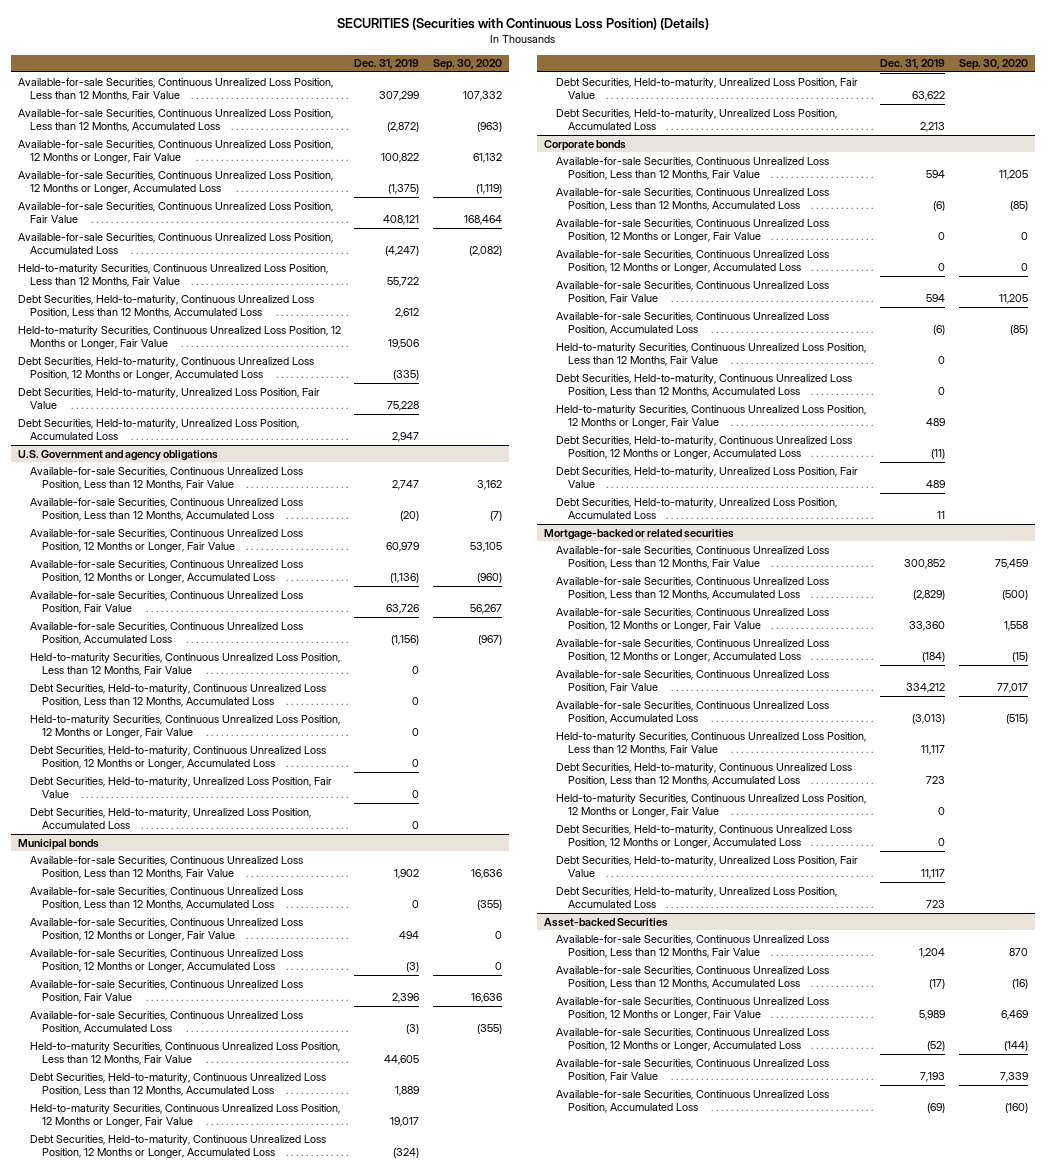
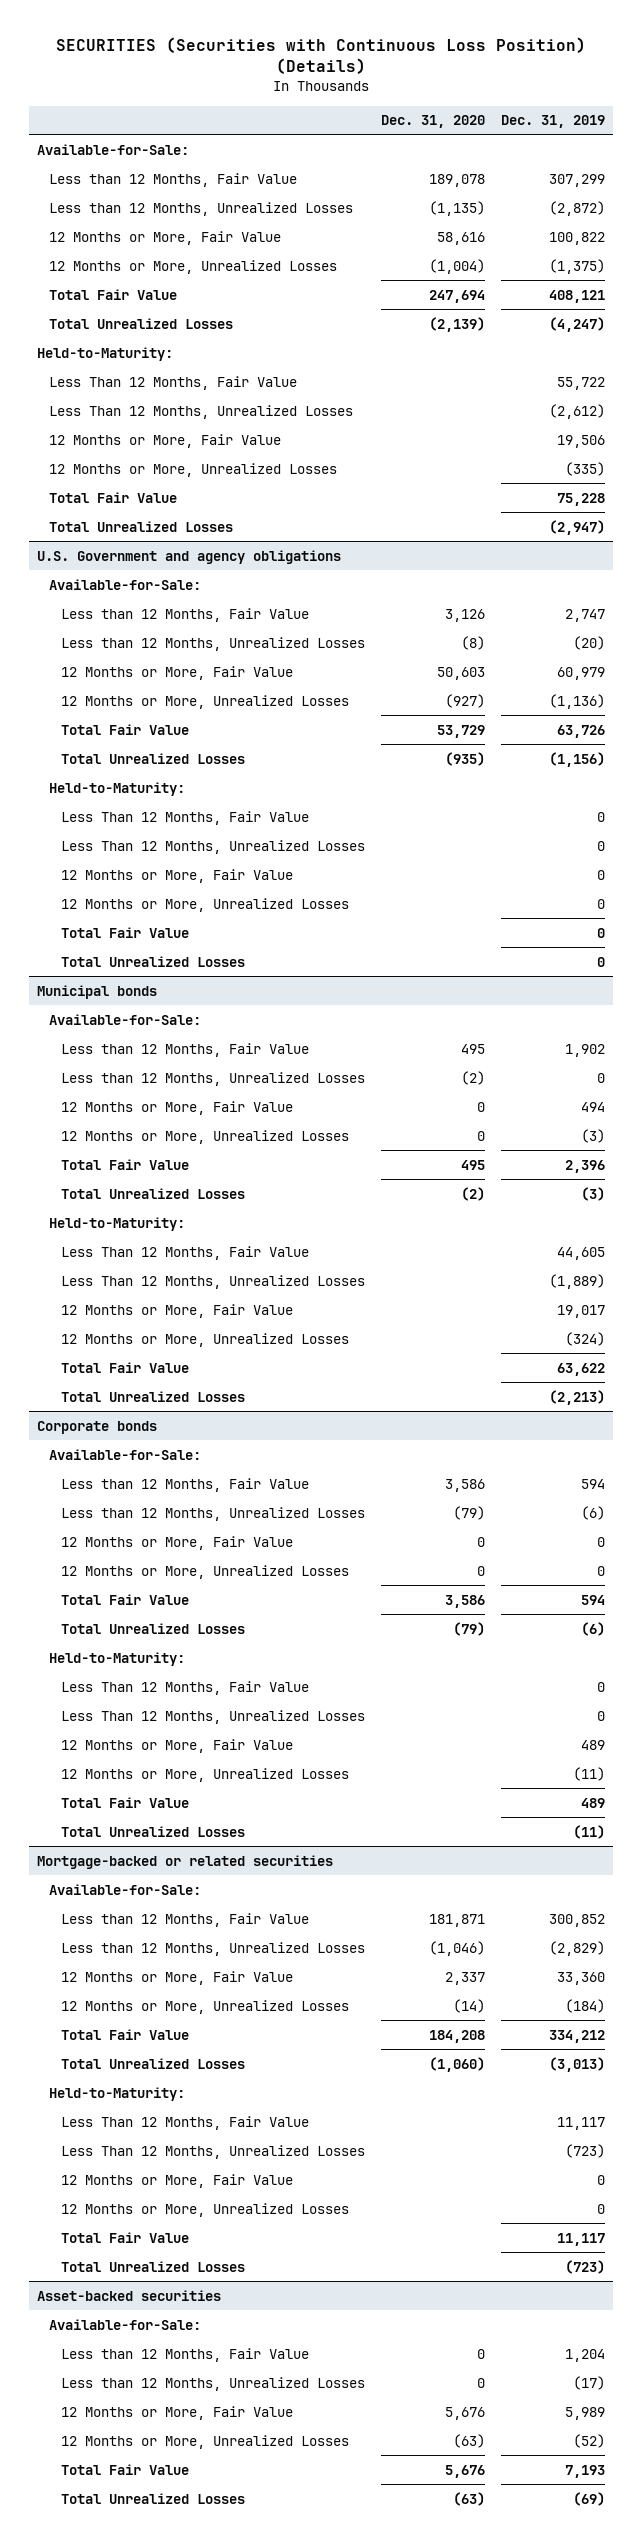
- | Dec. 31, 2019 | Sep. 30, 2020
+ | Dec. 31, 2020 | Dec. 31, 2019
- Available-for-sale Securities, Continuous Unrealized Loss Position, Less than 12 Months, Fair Value | 307,299 | 107,332
- Available-for-sale Securities, Continuous Unrealized Loss Position, Less than 12 Months, Accumulated Loss | (2,872) | (963)
- Available-for-sale Securities, Continuous Unrealized Loss Position, 12 Months or Longer, Fair Value | 100,822 | 61,132
- Available-for-sale Securities, Continuous Unrealized Loss Position, 12 Months or Longer, Accumulated Loss | (1,375) | (1,119)
- Available-for-sale Securities, Continuous Unrealized Loss Position, Fair Value | 408,121 | 168,464
- Available-for-sale Securities, Continuous Unrealized Loss Position, Accumulated Loss | (4,247) | (2,082)
- Held-to-maturity Securities, Continuous Unrealized Loss Position, Less than 12 Months, Fair Value | 55,722 |
- Debt Securities, Held-to-maturity, Continuous Unrealized Loss Position, Less than 12 Months, Accumulated Loss | 2,612 |
- Held-to-maturity Securities, Continuous Unrealized Loss Position, 12 Months or Longer, Fair Value | 19,506 |
- Debt Securities, Held-to-maturity, Continuous Unrealized Loss Position, 12 Months or Longer, Accumulated Loss | (335) |
- Debt Securities, Held-to-maturity, Unrealized Loss Position, Fair Value | 75,228 |
- Debt Securities, Held-to-maturity, Unrealized Loss Position, Accumulated Loss | 2,947 |
+ Available-for-Sale:
+ Less than 12 Months, Fair Value | 189,078 | 307,299
+ Less than 12 Months, Unrealized Losses | (1,135) | (2,872)
+ 12 Months or More, Fair Value | 58,616 | 100,822
+ 12 Months or More, Unrealized Losses | (1,004) | (1,375)
+ Total Fair Value | 247,694 | 408,121
+ Total Unrealized Losses | (2,139) | (4,247)
+ Held-to-Maturity:
+ Less Than 12 Months, Fair Value | | 55,722
+ Less Than 12 Months, Unrealized Losses | | (2,612)
+ 12 Months or More, Fair Value | | 19,506
+ 12 Months or More, Unrealized Losses | | (335)
+ Total Fair Value | | 75,228
+ Total Unrealized Losses | | (2,947)
@ U.S. Government and agency obligations
- Available-for-sale Securities, Continuous Unrealized Loss Position, Less than 12 Months, Fair Value | 2,747 | 3,162
- Available-for-sale Securities, Continuous Unrealized Loss Position, Less than 12 Months, Accumulated Loss | (20) | (7)
- Available-for-sale Securities, Continuous Unrealized Loss Position, 12 Months or Longer, Fair Value | 60,979 | 53,105
- Available-for-sale Securities, Continuous Unrealized Loss Position, 12 Months or Longer, Accumulated Loss | (1,136) | (960)
- Available-for-sale Securities, Continuous Unrealized Loss Position, Fair Value | 63,726 | 56,267
- Available-for-sale Securities, Continuous Unrealized Loss Position, Accumulated Loss | (1,156) | (967)
- Held-to-maturity Securities, Continuous Unrealized Loss Position, Less than 12 Months, Fair Value | 0 |
- Debt Securities, Held-to-maturity, Continuous Unrealized Loss Position, Less than 12 Months, Accumulated Loss | 0 |
- Held-to-maturity Securities, Continuous Unrealized Loss Position, 12 Months or Longer, Fair Value | 0 |
- Debt Securities, Held-to-maturity, Continuous Unrealized Loss Position, 12 Months or Longer, Accumulated Loss | 0 |
- Debt Securities, Held-to-maturity, Unrealized Loss Position, Fair Value | 0 |
- Debt Securities, Held-to-maturity, Unrealized Loss Position, Accumulated Loss | 0 |
+ Available-for-Sale:
+ Less than 12 Months, Fair Value | 3,126 | 2,747
+ Less than 12 Months, Unrealized Losses | (8) | (20)
+ 12 Months or More, Fair Value | 50,603 | 60,979
+ 12 Months or More, Unrealized Losses | (927) | (1,136)
+ Total Fair Value | 53,729 | 63,726
+ Total Unrealized Losses | (935) | (1,156)
+ Held-to-Maturity:
+ Less Than 12 Months, Fair Value | | 0
+ Less Than 12 Months, Unrealized Losses | | 0
+ 12 Months or More, Fair Value | | 0
+ 12 Months or More, Unrealized Losses | | 0
+ Total Fair Value | | 0
+ Total Unrealized Losses | | 0
@ Municipal bonds
- Available-for-sale Securities, Continuous Unrealized Loss Position, Less than 12 Months, Fair Value | 1,902 | 16,636
- Available-for-sale Securities, Continuous Unrealized Loss Position, Less than 12 Months, Accumulated Loss | 0 | (355)
- Available-for-sale Securities, Continuous Unrealized Loss Position, 12 Months or Longer, Fair Value | 494 | 0
- Available-for-sale Securities, Continuous Unrealized Loss Position, 12 Months or Longer, Accumulated Loss | (3) | 0
- Available-for-sale Securities, Continuous Unrealized Loss Position, Fair Value | 2,396 | 16,636
- Available-for-sale Securities, Continuous Unrealized Loss Position, Accumulated Loss | (3) | (355)
- Held-to-maturity Securities, Continuous Unrealized Loss Position, Less than 12 Months, Fair Value | 44,605 |
- Debt Securities, Held-to-maturity, Continuous Unrealized Loss Position, Less than 12 Months, Accumulated Loss | 1,889 |
- Held-to-maturity Securities, Continuous Unrealized Loss Position, 12 Months or Longer, Fair Value | 19,017 |
- Debt Securities, Held-to-maturity, Continuous Unrealized Loss Position, 12 Months or Longer, Accumulated Loss | (324) |
- Debt Securities, Held-to-maturity, Unrealized Loss Position, Fair Value | 63,622 |
- Debt Securities, Held-to-maturity, Unrealized Loss Position, Accumulated Loss | 2,213 |
+ Available-for-Sale:
+ Less than 12 Months, Fair Value | 495 | 1,902
+ Less than 12 Months, Unrealized Losses | (2) | 0
+ 12 Months or More, Fair Value | 0 | 494
+ 12 Months or More, Unrealized Losses | 0 | (3)
+ Total Fair Value | 495 | 2,396
+ Total Unrealized Losses | (2) | (3)
+ Held-to-Maturity:
+ Less Than 12 Months, Fair Value | | 44,605
+ Less Than 12 Months, Unrealized Losses | | (1,889)
+ 12 Months or More, Fair Value | | 19,017
+ 12 Months or More, Unrealized Losses | | (324)
+ Total Fair Value | | 63,622
+ Total Unrealized Losses | | (2,213)
@ Corporate bonds
- Available-for-sale Securities, Continuous Unrealized Loss Position, Less than 12 Months, Fair Value | 594 | 11,205
- Available-for-sale Securities, Continuous Unrealized Loss Position, Less than 12 Months, Accumulated Loss | (6) | (85)
- Available-for-sale Securities, Continuous Unrealized Loss Position, 12 Months or Longer, Fair Value | 0 | 0
- Available-for-sale Securities, Continuous Unrealized Loss Position, 12 Months or Longer, Accumulated Loss | 0 | 0
- Available-for-sale Securities, Continuous Unrealized Loss Position, Fair Value | 594 | 11,205
- Available-for-sale Securities, Continuous Unrealized Loss Position, Accumulated Loss | (6) | (85)
- Held-to-maturity Securities, Continuous Unrealized Loss Position, Less than 12 Months, Fair Value | 0 |
- Debt Securities, Held-to-maturity, Continuous Unrealized Loss Position, Less than 12 Months, Accumulated Loss | 0 |
- Held-to-maturity Securities, Continuous Unrealized Loss Position, 12 Months or Longer, Fair Value | 489 |
- Debt Securities, Held-to-maturity, Continuous Unrealized Loss Position, 12 Months or Longer, Accumulated Loss | (11) |
- Debt Securities, Held-to-maturity, Unrealized Loss Position, Fair Value | 489 |
- Debt Securities, Held-to-maturity, Unrealized Loss Position, Accumulated Loss | 11 |
+ Available-for-Sale:
+ Less than 12 Months, Fair Value | 3,586 | 594
+ Less than 12 Months, Unrealized Losses | (79) | (6)
+ 12 Months or More, Fair Value | 0 | 0
+ 12 Months or More, Unrealized Losses | 0 | 0
+ Total Fair Value | 3,586 | 594
+ Total Unrealized Losses | (79) | (6)
+ Held-to-Maturity:
+ Less Than 12 Months, Fair Value | | 0
+ Less Than 12 Months, Unrealized Losses | | 0
+ 12 Months or More, Fair Value | | 489
+ 12 Months or More, Unrealized Losses | | (11)
+ Total Fair Value | | 489
+ Total Unrealized Losses | | (11)
@ Mortgage-backed or related securities
- Available-for-sale Securities, Continuous Unrealized Loss Position, Less than 12 Months, Fair Value | 300,852 | 75,459
- Available-for-sale Securities, Continuous Unrealized Loss Position, Less than 12 Months, Accumulated Loss | (2,829) | (500)
- Available-for-sale Securities, Continuous Unrealized Loss Position, 12 Months or Longer, Fair Value | 33,360 | 1,558
- Available-for-sale Securities, Continuous Unrealized Loss Position, 12 Months or Longer, Accumulated Loss | (184) | (15)
- Available-for-sale Securities, Continuous Unrealized Loss Position, Fair Value | 334,212 | 77,017
- Available-for-sale Securities, Continuous Unrealized Loss Position, Accumulated Loss | (3,013) | (515)
- Held-to-maturity Securities, Continuous Unrealized Loss Position, Less than 12 Months, Fair Value | 11,117 |
- Debt Securities, Held-to-maturity, Continuous Unrealized Loss Position, Less than 12 Months, Accumulated Loss | 723 |
- Held-to-maturity Securities, Continuous Unrealized Loss Position, 12 Months or Longer, Fair Value | 0 |
- Debt Securities, Held-to-maturity, Continuous Unrealized Loss Position, 12 Months or Longer, Accumulated Loss | 0 |
- Debt Securities, Held-to-maturity, Unrealized Loss Position, Fair Value | 11,117 |
- Debt Securities, Held-to-maturity, Unrealized Loss Position, Accumulated Loss | 723 |
- Asset-backed Securities
- Available-for-sale Securities, Continuous Unrealized Loss Position, Less than 12 Months, Fair Value | 1,204 | 870
- Available-for-sale Securities, Continuous Unrealized Loss Position, Less than 12 Months, Accumulated Loss | (17) | (16)
- Available-for-sale Securities, Continuous Unrealized Loss Position, 12 Months or Longer, Fair Value | 5,989 | 6,469
- Available-for-sale Securities, Continuous Unrealized Loss Position, 12 Months or Longer, Accumulated Loss | (52) | (144)
- Available-for-sale Securities, Continuous Unrealized Loss Position, Fair Value | 7,193 | 7,339
- Available-for-sale Securities, Continuous Unrealized Loss Position, Accumulated Loss | (69) | (160)
@ Mortgage-backed or related securities
+ Available-for-Sale:
+ Less than 12 Months, Fair Value | 181,871 | 300,852
+ Less than 12 Months, Unrealized Losses | (1,046) | (2,829)
+ 12 Months or More, Fair Value | 2,337 | 33,360
+ 12 Months or More, Unrealized Losses | (14) | (184)
+ Total Fair Value | 184,208 | 334,212
+ Total Unrealized Losses | (1,060) | (3,013)
+ Held-to-Maturity:
+ Less Than 12 Months, Fair Value | | 11,117
+ Less Than 12 Months, Unrealized Losses | | (723)
+ 12 Months or More, Fair Value | | 0
+ 12 Months or More, Unrealized Losses | | 0
+ Total Fair Value | | 11,117
+ Total Unrealized Losses | | (723)
+ Asset-backed securities
+ Available-for-Sale:
+ Less than 12 Months, Fair Value | 0 | 1,204
+ Less than 12 Months, Unrealized Losses | 0 | (17)
+ 12 Months or More, Fair Value | 5,676 | 5,989
+ 12 Months or More, Unrealized Losses | (63) | (52)
+ Total Fair Value | 5,676 | 7,193
+ Total Unrealized Losses | (63) | (69)

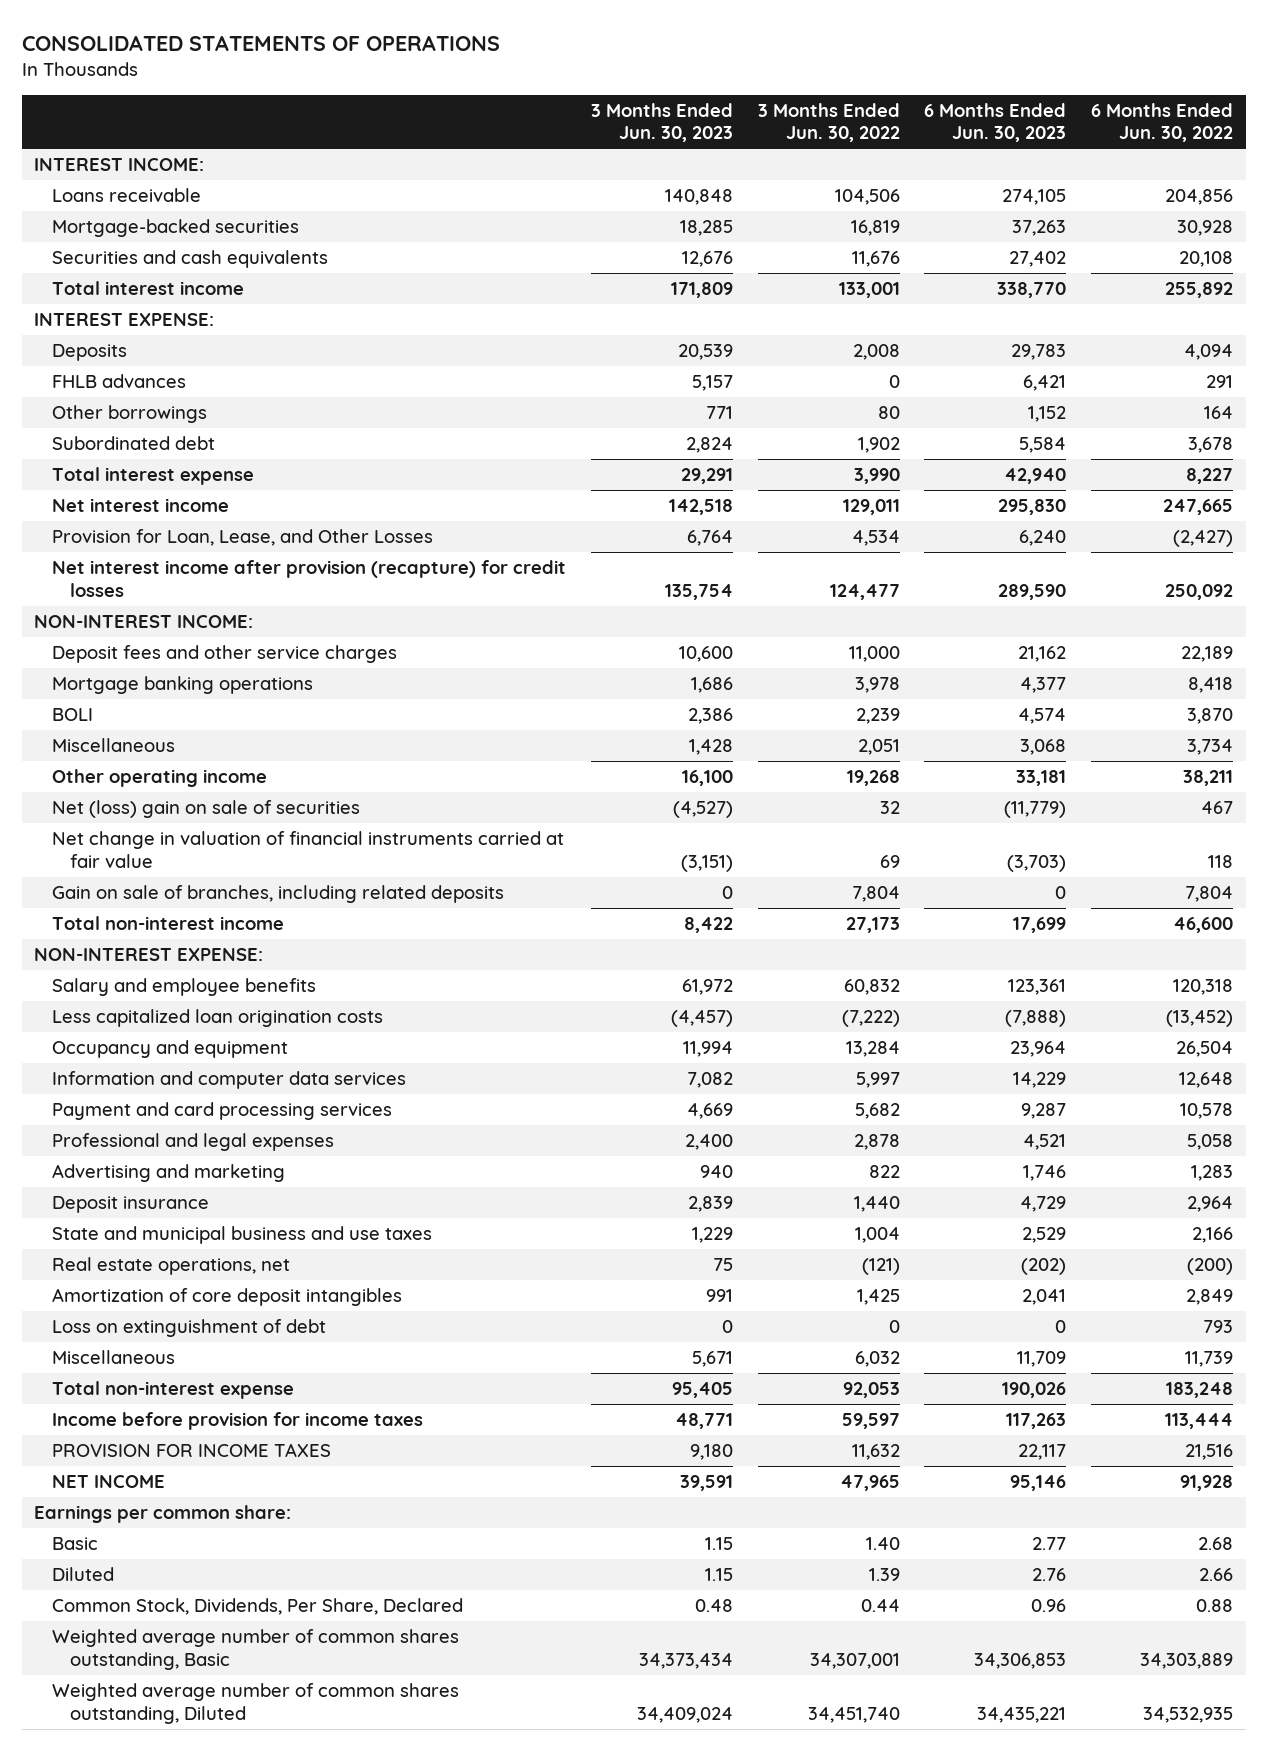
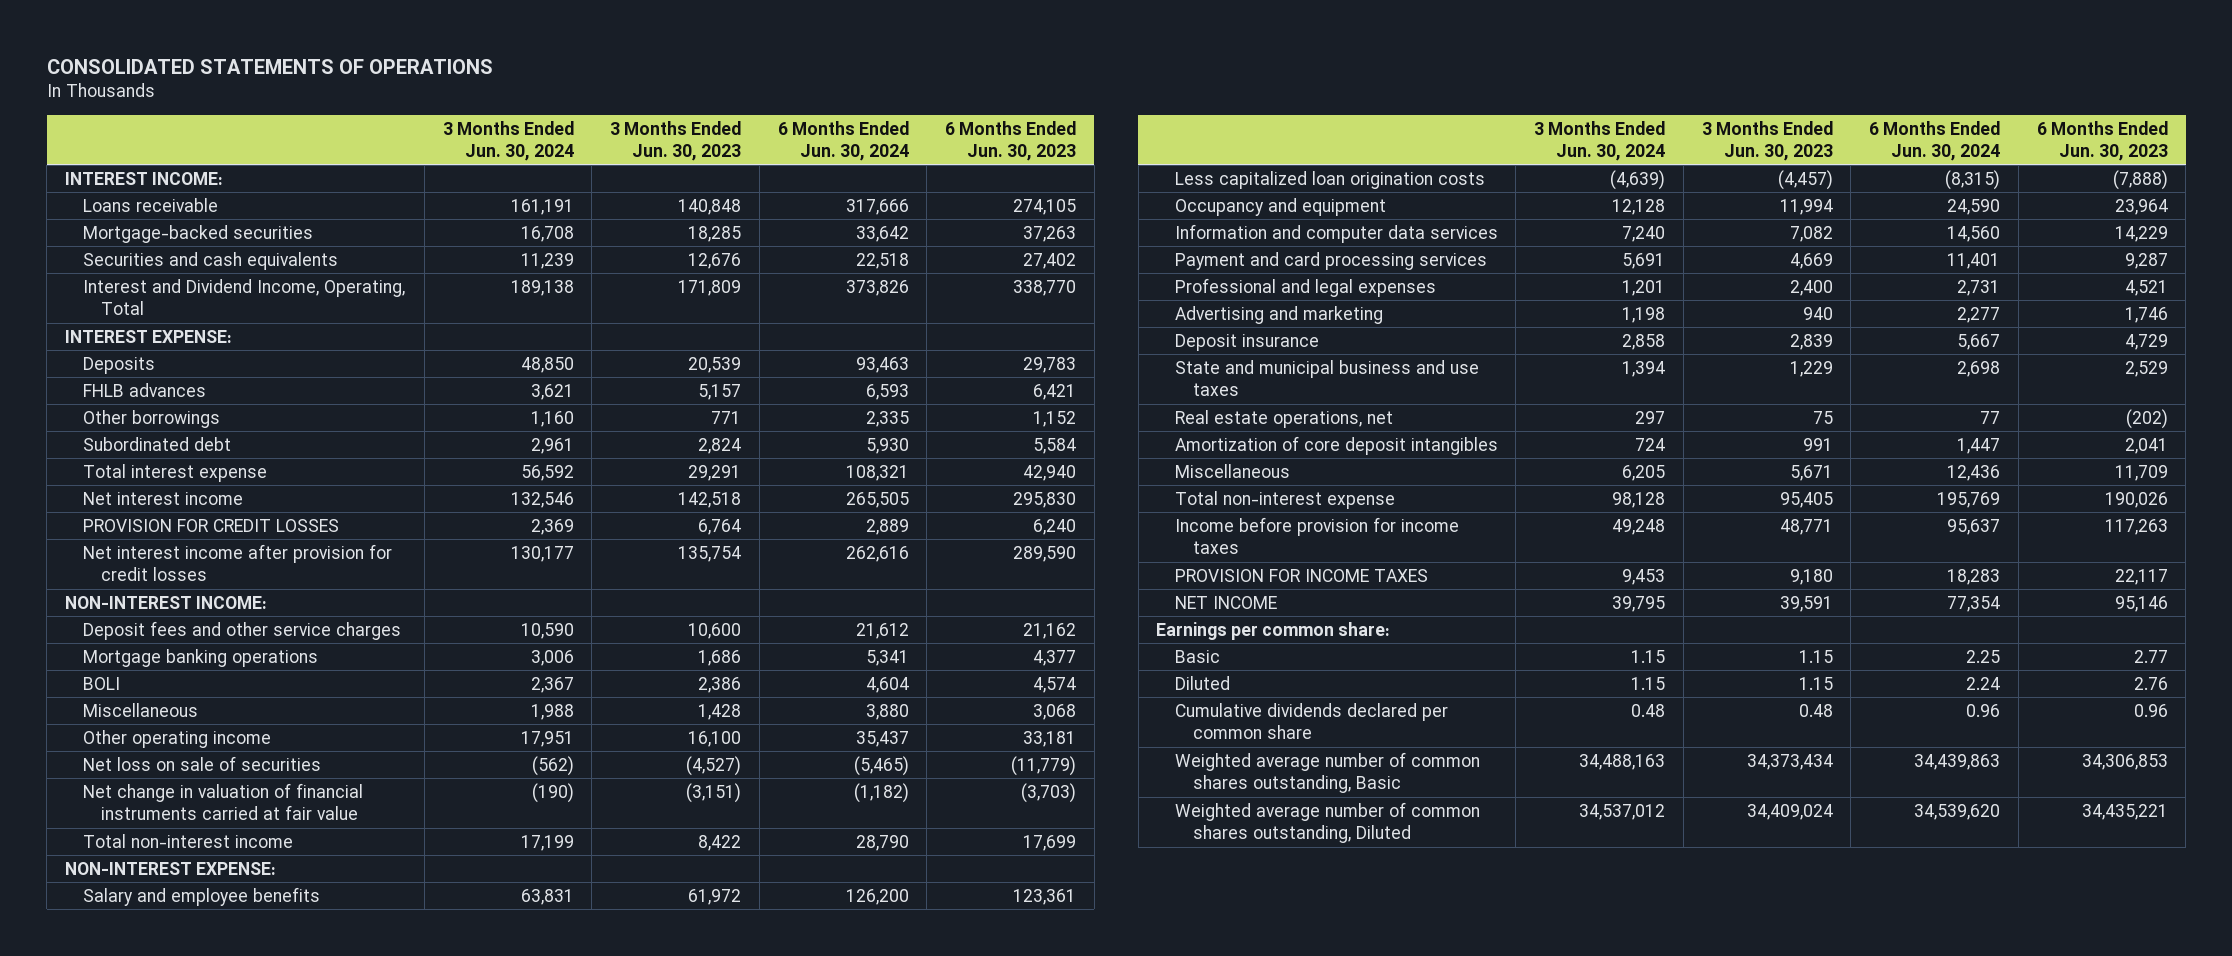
- | 3 Months Ended Jun. 30, 2023 | 3 Months Ended Jun. 30, 2022 | 6 Months Ended Jun. 30, 2023 | 6 Months Ended Jun. 30, 2022
+ | 3 Months Ended Jun. 30, 2024 | 3 Months Ended Jun. 30, 2023 | 6 Months Ended Jun. 30, 2024 | 6 Months Ended Jun. 30, 2023
- Total interest income | 171,809 | 133,001 | 338,770 | 255,892
+ Interest and Dividend Income, Operating, Total | 189,138 | 171,809 | 373,826 | 338,770
- Provision for Loan, Lease, and Other Losses | 6,764 | 4,534 | 6,240 | (2,427)
- Net interest income after provision (recapture) for credit losses | 135,754 | 124,477 | 289,590 | 250,092
+ PROVISION FOR CREDIT LOSSES | 2,369 | 6,764 | 2,889 | 6,240
+ Net interest income after provision for credit losses | 130,177 | 135,754 | 262,616 | 289,590
- Net (loss) gain on sale of securities | (4,527) | 32 | (11,779) | 467
+ Net loss on sale of securities | (562) | (4,527) | (5,465) | (11,779)
- Gain on sale of branches, including related deposits | 0 | 7,804 | 0 | 7,804
- Loss on extinguishment of debt | 0 | 0 | 0 | 793
- Common Stock, Dividends, Per Share, Declared | 0.48 | 0.44 | 0.96 | 0.88
+ Cumulative dividends declared per common share | 0.48 | 0.48 | 0.96 | 0.96

